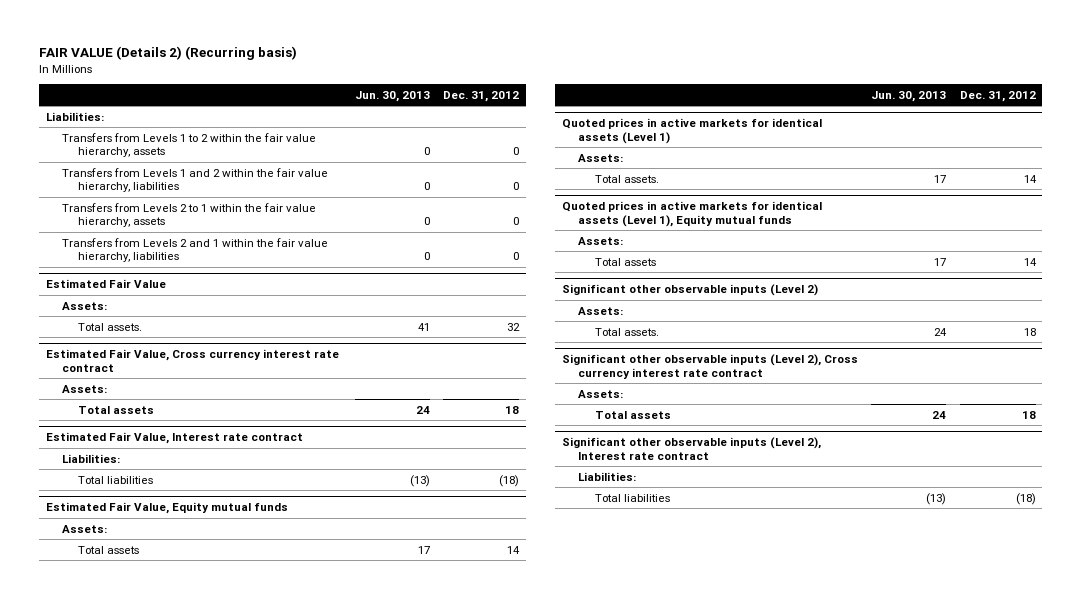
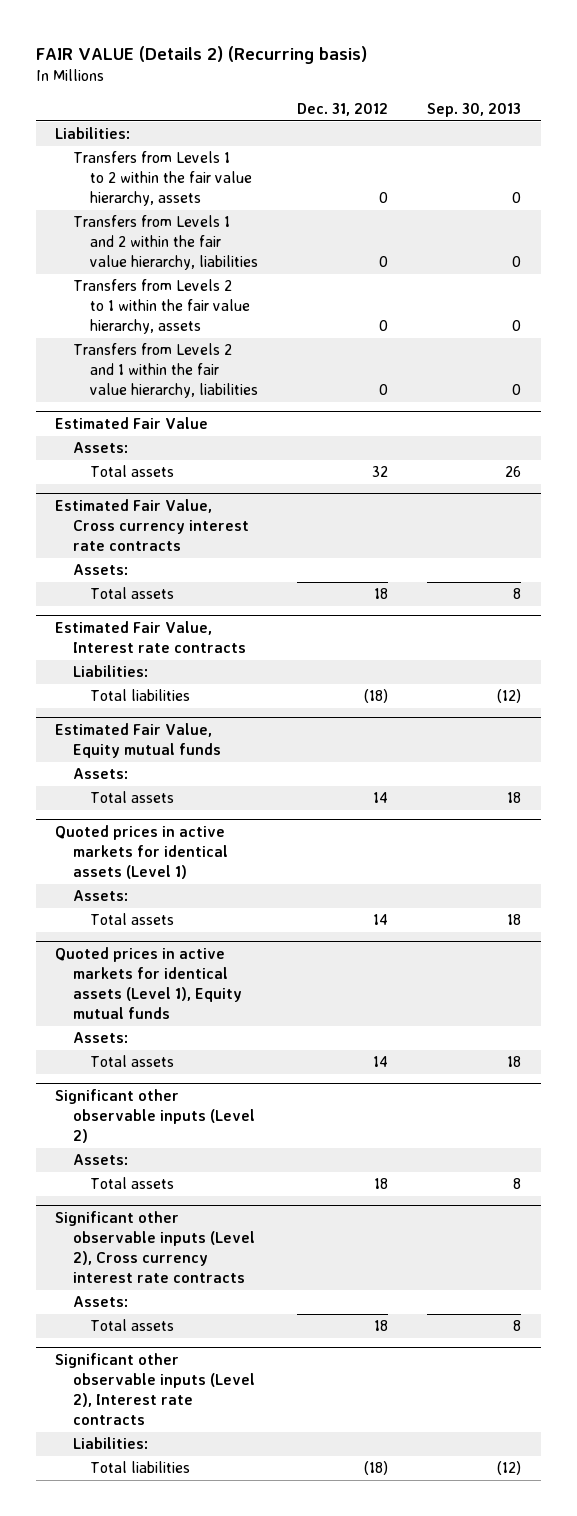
- | Jun. 30, 2013 | Dec. 31, 2012
+ | Dec. 31, 2012 | Sep. 30, 2013
@ Estimated Fair Value
- Total assets. | 41 | 32
- Estimated Fair Value, Cross currency interest rate contract
@ Estimated Fair Value
+ Total assets | 32 | 26
+ Estimated Fair Value, Cross currency interest rate contracts
- Estimated Fair Value, Interest rate contract
+ Estimated Fair Value, Interest rate contracts
@ Quoted prices in active markets for identical assets (Level 1)
- Total assets. | 17 | 14
+ Total assets | 14 | 18
@ Significant other observable inputs (Level 2)
- Total assets. | 24 | 18
- Significant other observable inputs (Level 2), Cross currency interest rate contract
@ Significant other observable inputs (Level 2)
+ Total assets | 18 | 8
+ Significant other observable inputs (Level 2), Cross currency interest rate contracts
- Significant other observable inputs (Level 2), Interest rate contract
+ Significant other observable inputs (Level 2), Interest rate contracts

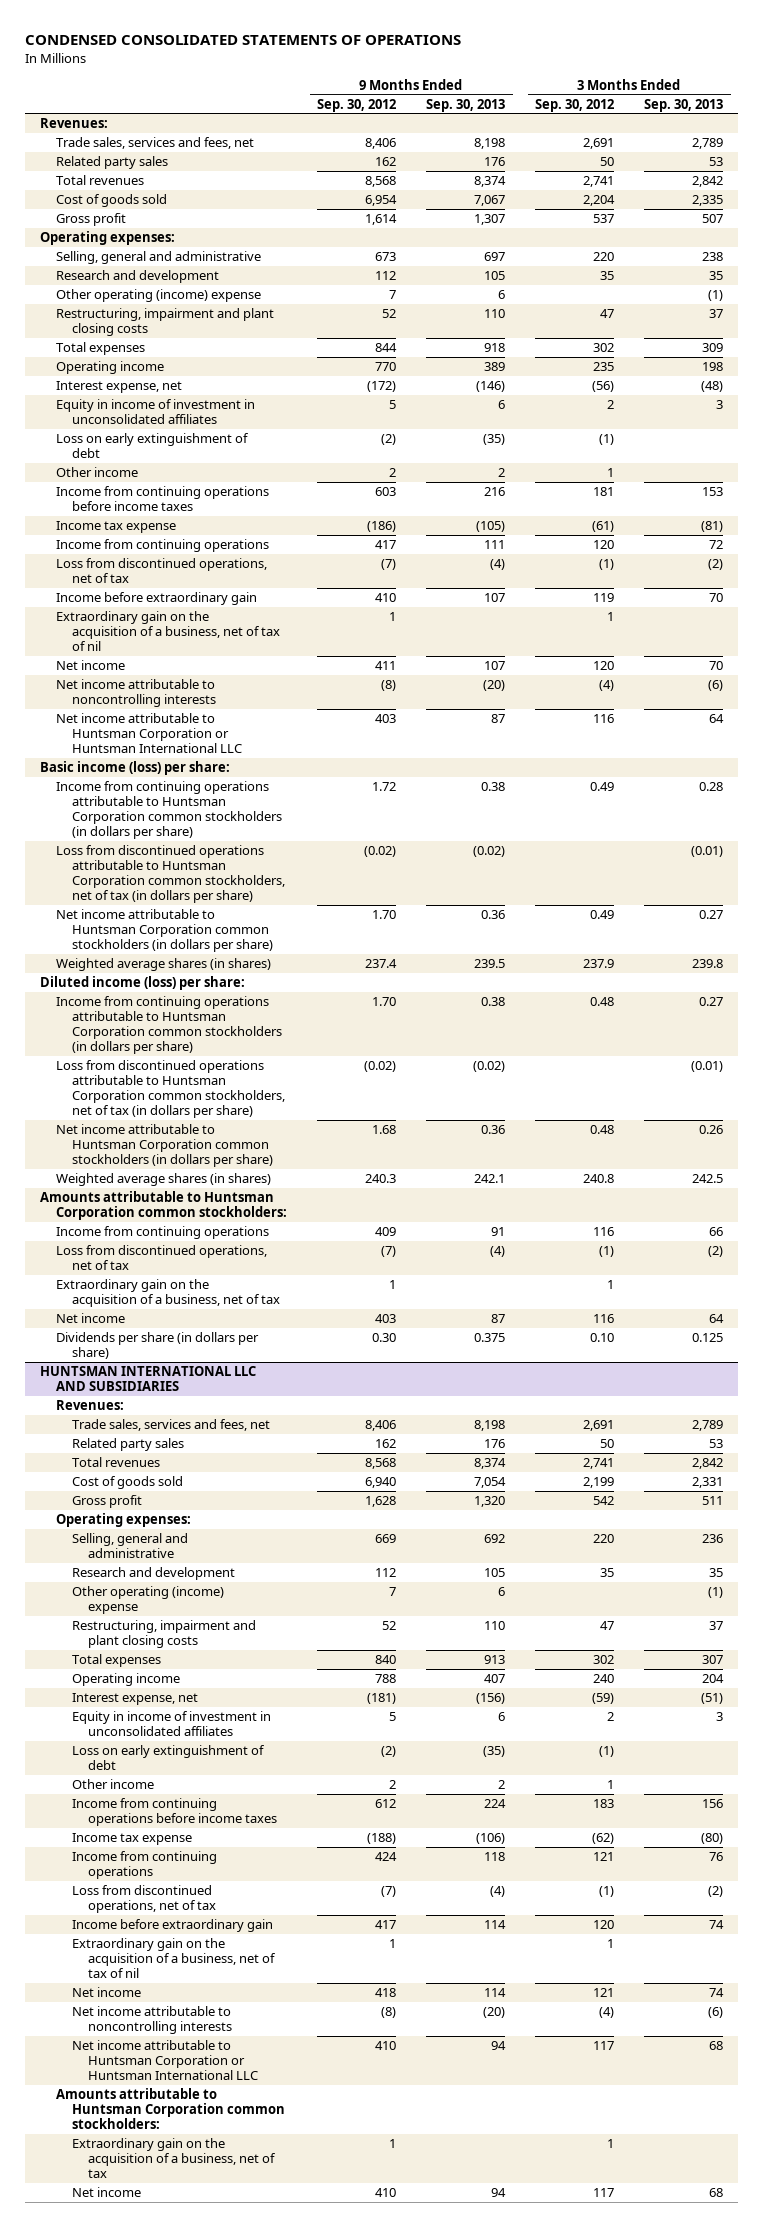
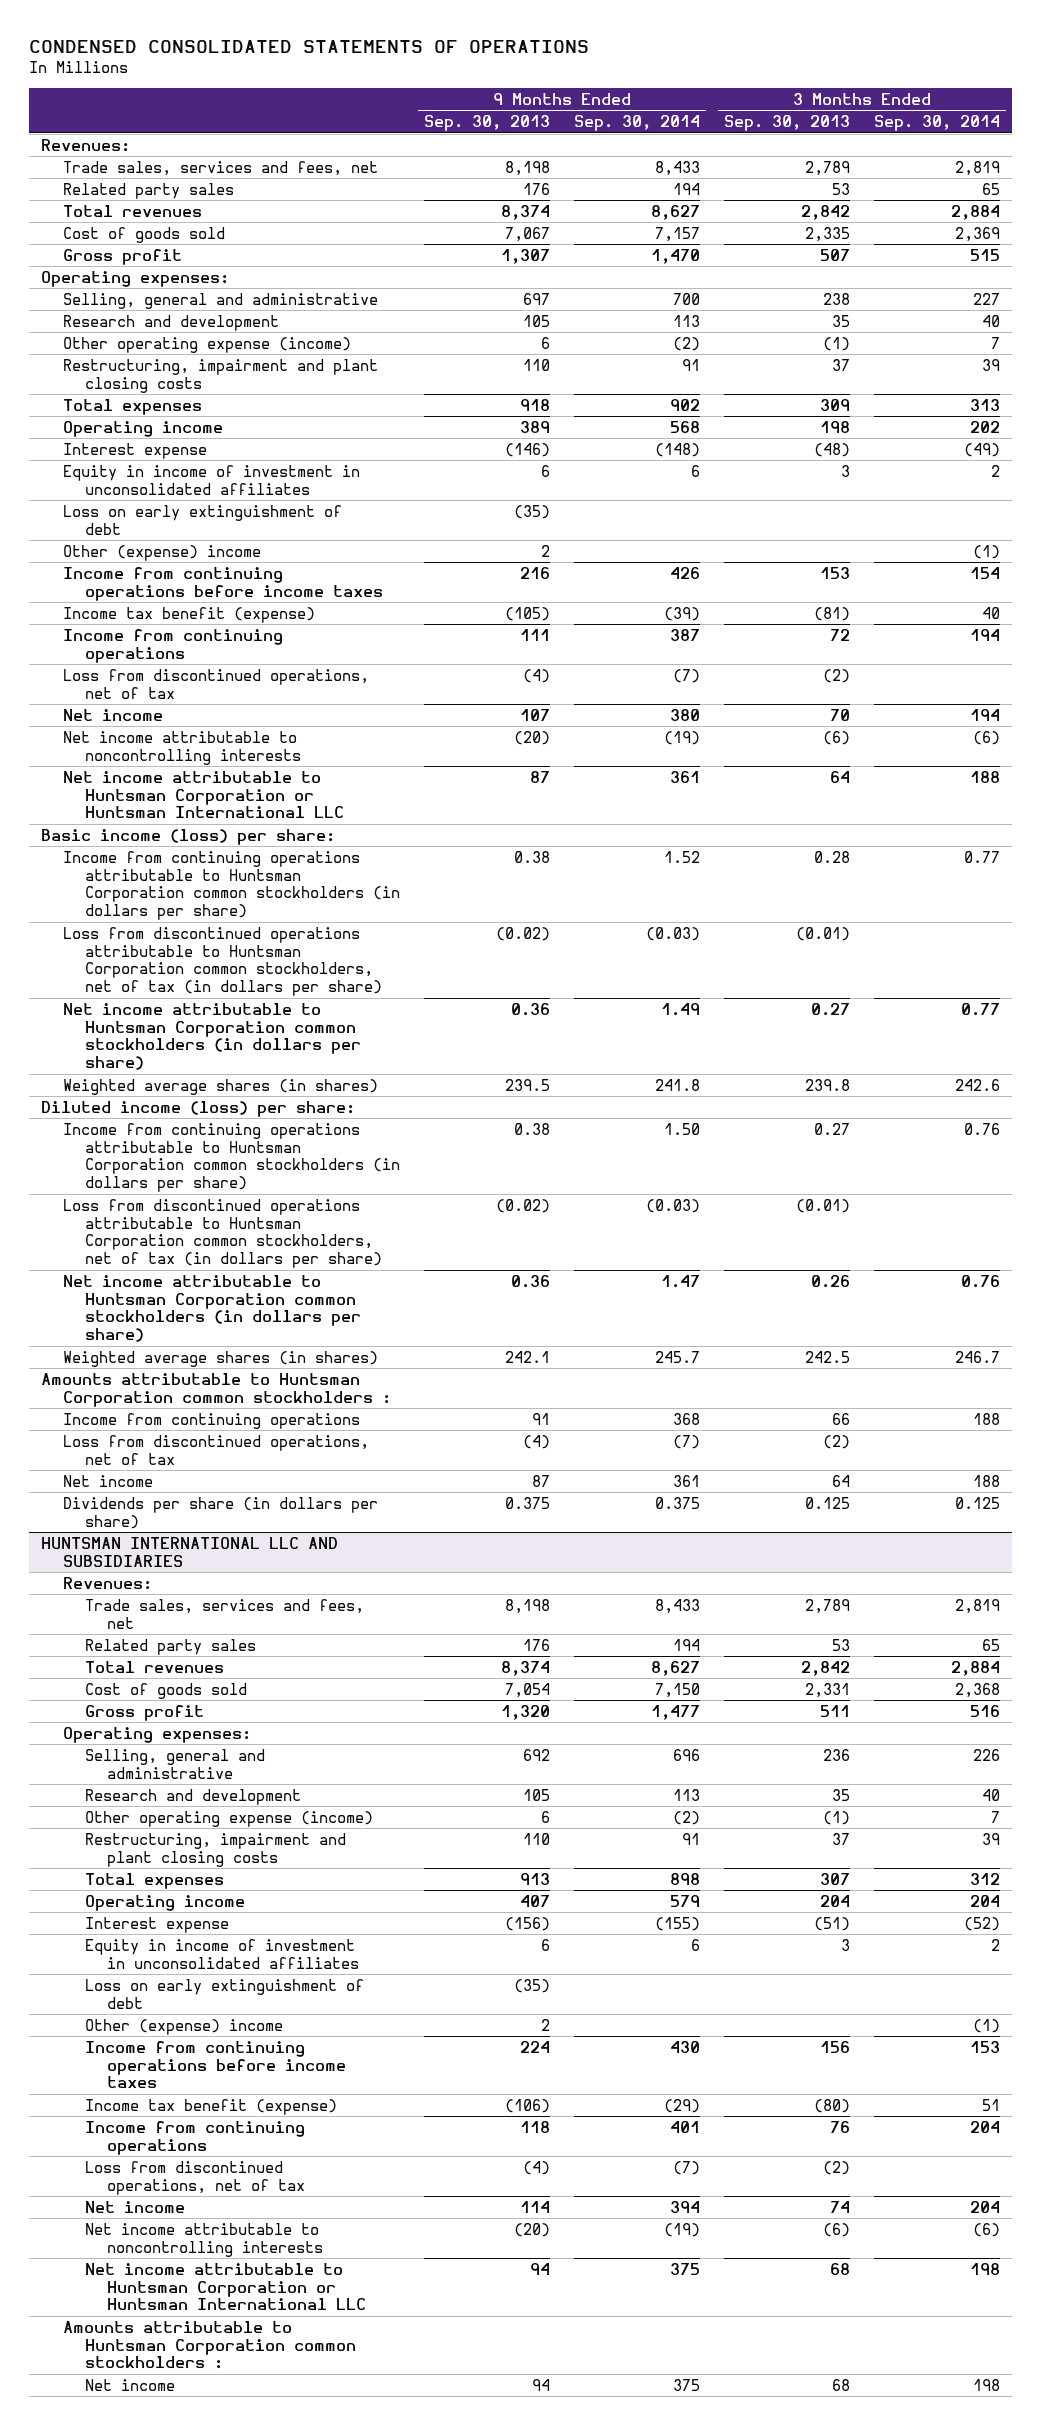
- | 9 Months Ended Sep. 30, 2012 | 9 Months Ended Sep. 30, 2013 | 3 Months Ended Sep. 30, 2012 | 3 Months Ended Sep. 30, 2013
+ | 9 Months Ended Sep. 30, 2013 | 9 Months Ended Sep. 30, 2014 | 3 Months Ended Sep. 30, 2013 | 3 Months Ended Sep. 30, 2014
- Other operating (income) expense | 7 | 6 | | (1)
+ Other operating expense (income) | 6 | (2) | (1) | 7
- Interest expense, net | (172) | (146) | (56) | (48)
+ Interest expense | (146) | (148) | (48) | (49)
- Other income | 2 | 2 | 1 |
+ Other (expense) income | 2 | | | (1)
- Income tax expense | (186) | (105) | (61) | (81)
+ Income tax benefit (expense) | (105) | (39) | (81) | 40
- Income before extraordinary gain | 410 | 107 | 119 | 70
- Extraordinary gain on the acquisition of a business, net of tax of nil | 1 | | 1 |
- Amounts attributable to Huntsman Corporation common stockholders:
+ Amounts attributable to Huntsman Corporation common stockholders :
- Extraordinary gain on the acquisition of a business, net of tax | 1 | | 1 |
@ HUNTSMAN INTERNATIONAL LLC AND SUBSIDIARIES
- Other operating (income) expense | 7 | 6 | | (1)
+ Other operating expense (income) | 6 | (2) | (1) | 7
- Interest expense, net | (181) | (156) | (59) | (51)
+ Interest expense | (156) | (155) | (51) | (52)
- Other income | 2 | 2 | 1 |
+ Other (expense) income | 2 | | | (1)
- Income tax expense | (188) | (106) | (62) | (80)
+ Income tax benefit (expense) | (106) | (29) | (80) | 51
- Income before extraordinary gain | 417 | 114 | 120 | 74
- Extraordinary gain on the acquisition of a business, net of tax of nil | 1 | | 1 |
- Amounts attributable to Huntsman Corporation common stockholders:
- Extraordinary gain on the acquisition of a business, net of tax | 1 | | 1 |
+ Amounts attributable to Huntsman Corporation common stockholders :

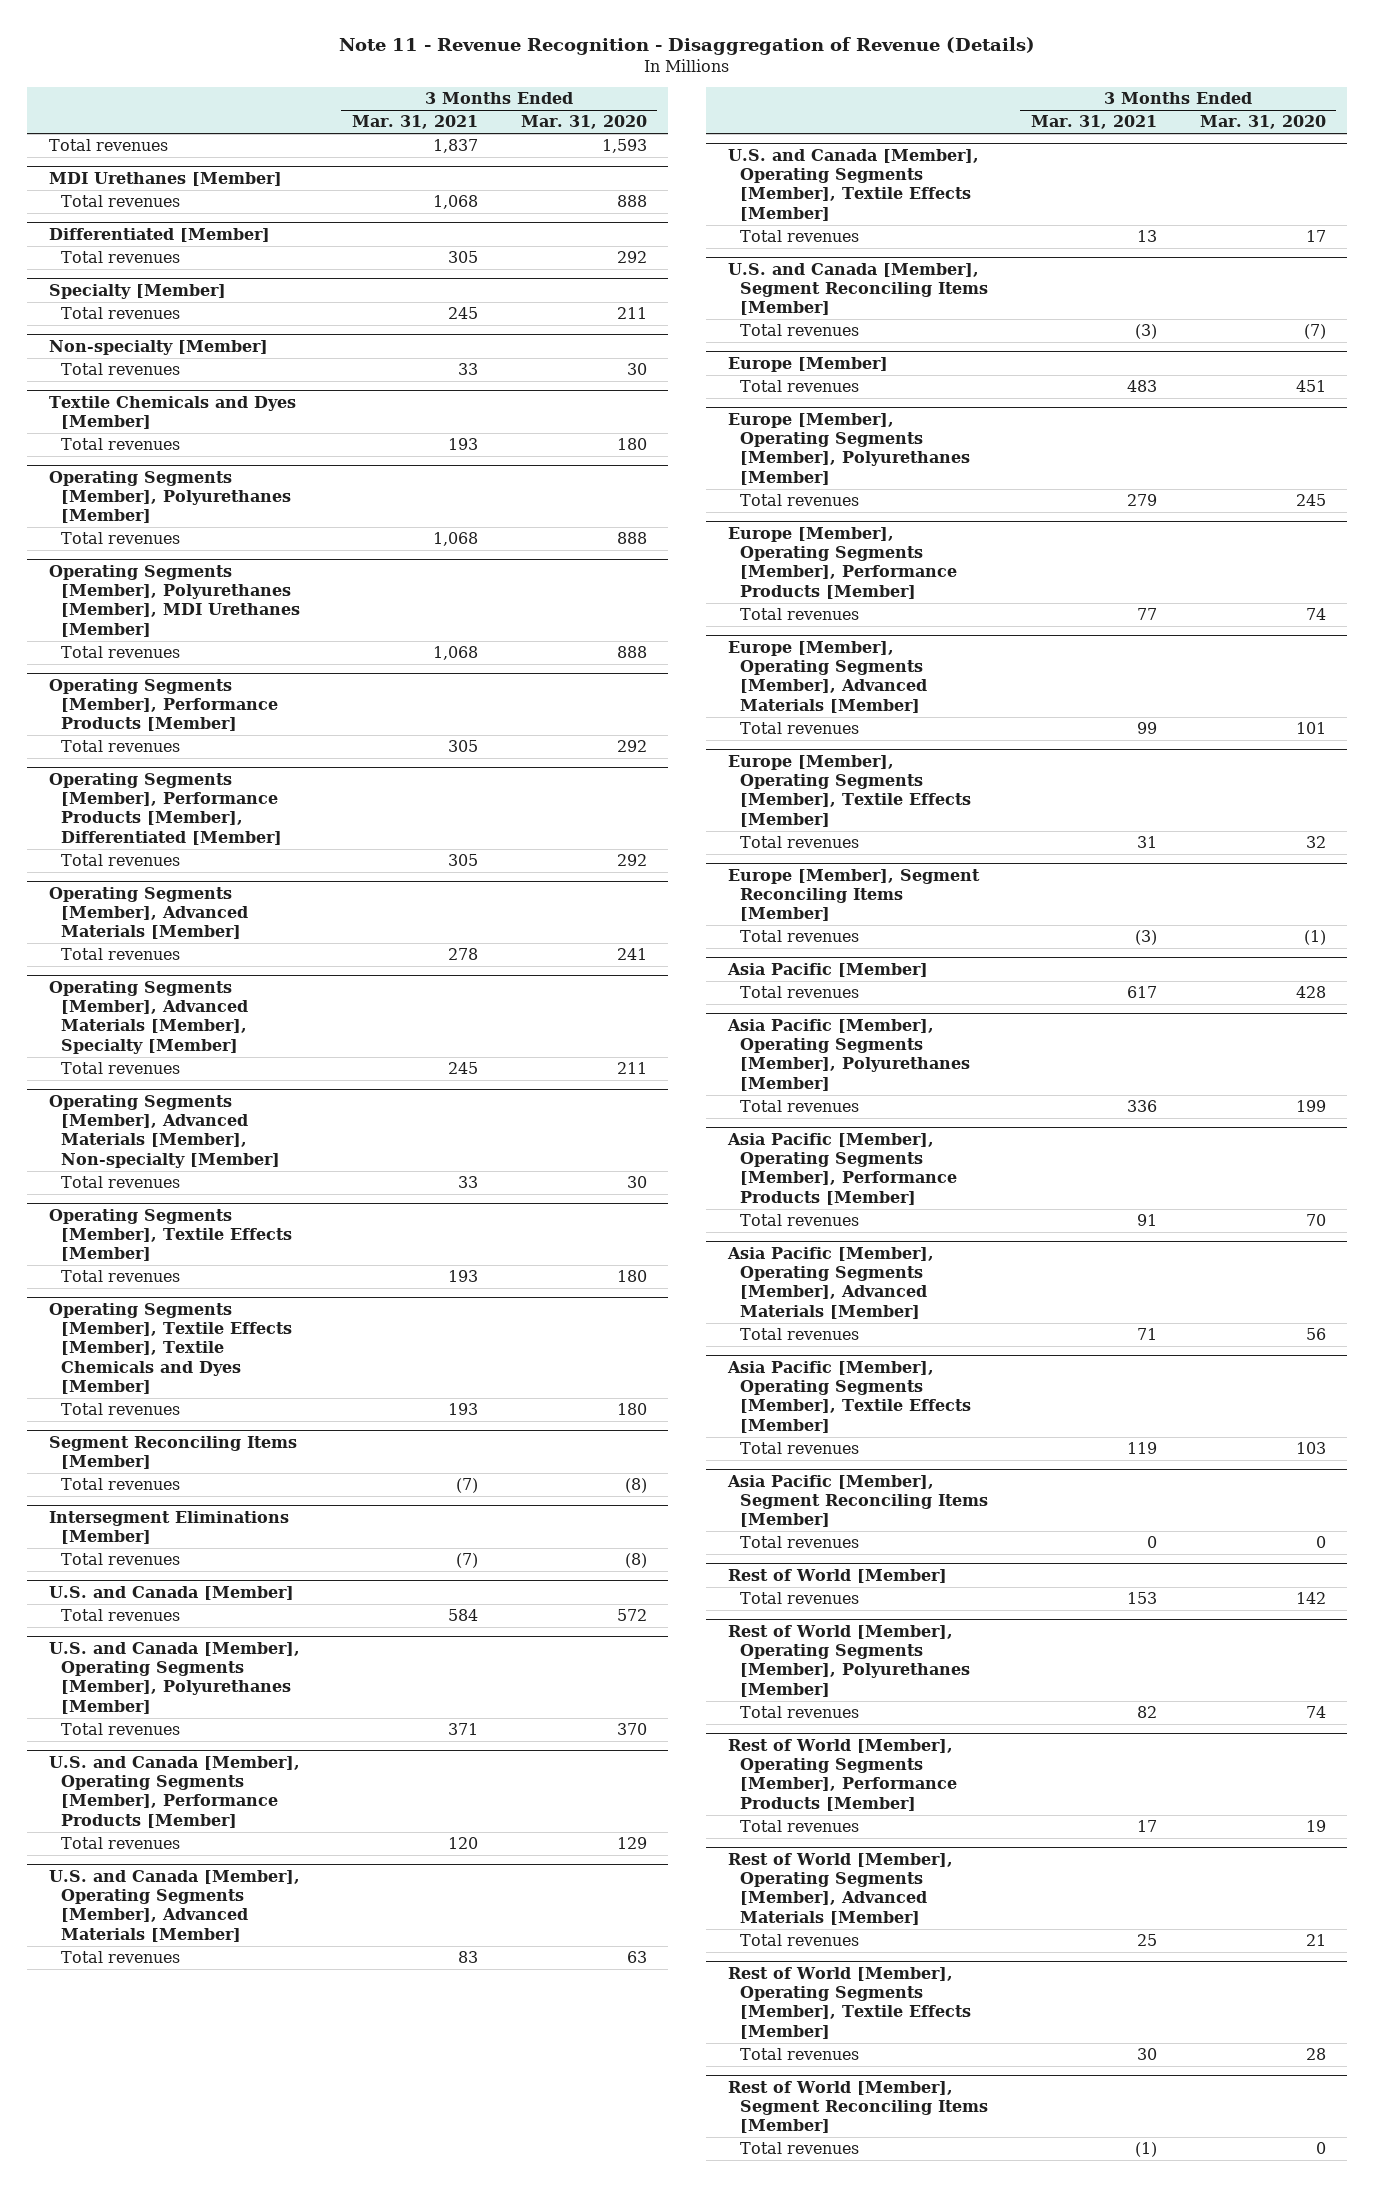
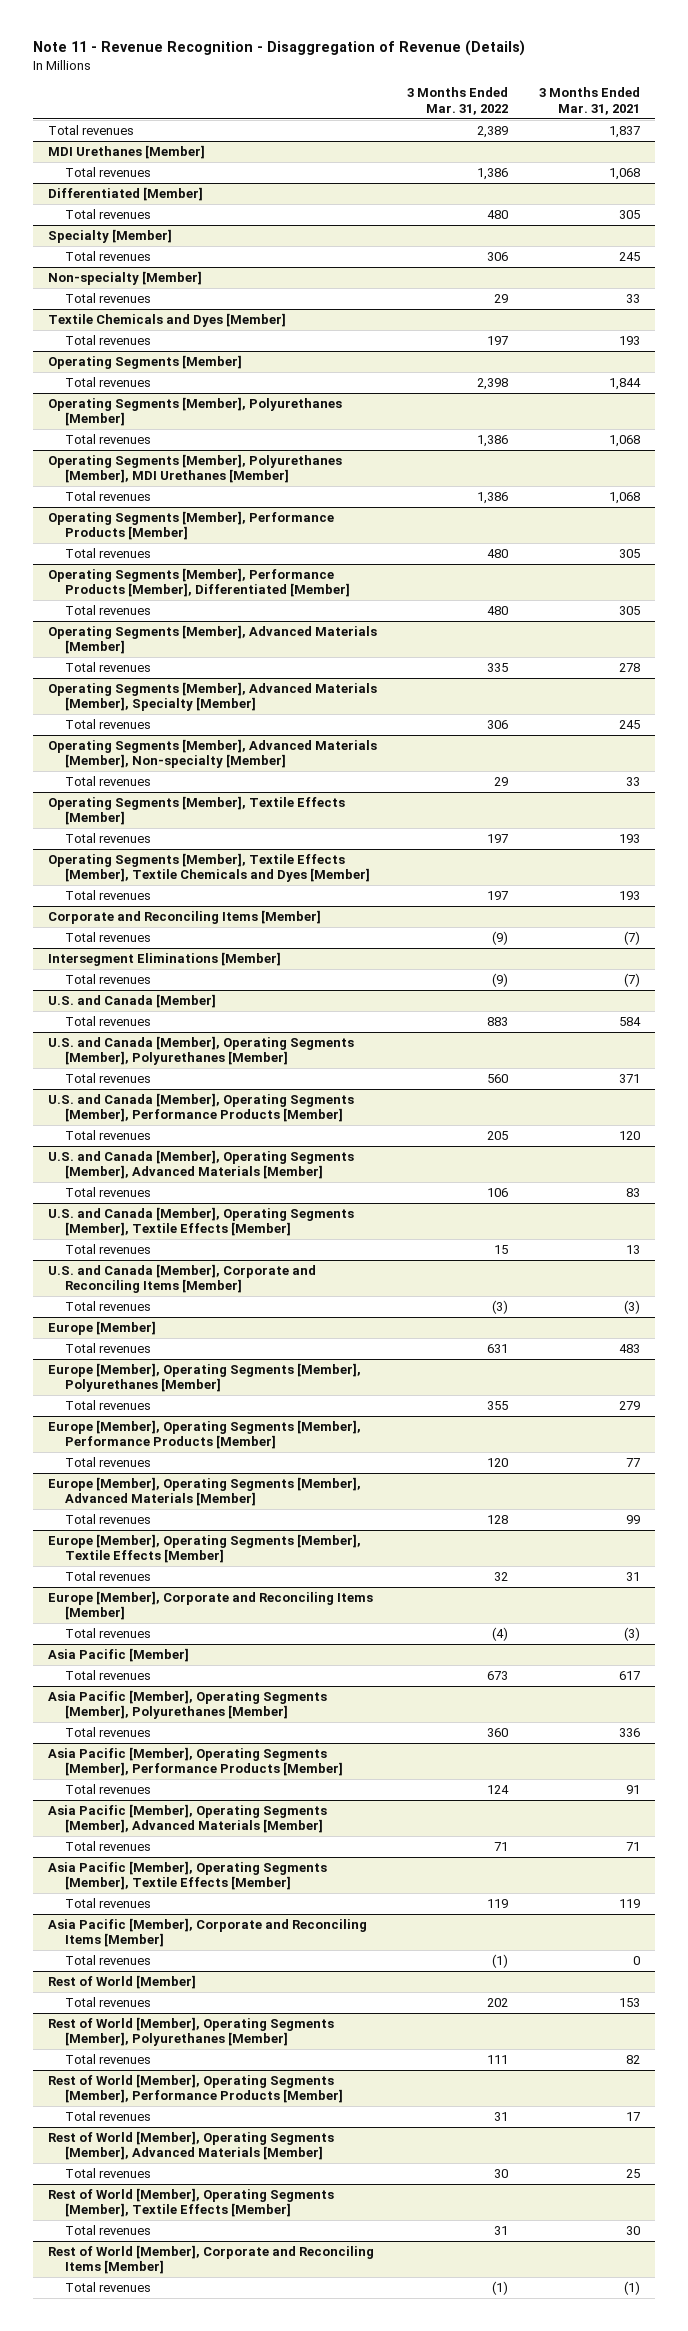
- | 3 Months Ended Mar. 31, 2021 | 3 Months Ended Mar. 31, 2020
+ | 3 Months Ended Mar. 31, 2022 | 3 Months Ended Mar. 31, 2021
+ Operating Segments [Member]
+ Total revenues | 2,398 | 1,844
- Segment Reconciling Items [Member]
+ Corporate and Reconciling Items [Member]
- U.S. and Canada [Member], Segment Reconciling Items [Member]
+ U.S. and Canada [Member], Corporate and Reconciling Items [Member]
- Europe [Member], Segment Reconciling Items [Member]
+ Europe [Member], Corporate and Reconciling Items [Member]
- Asia Pacific [Member], Segment Reconciling Items [Member]
+ Asia Pacific [Member], Corporate and Reconciling Items [Member]
- Rest of World [Member], Segment Reconciling Items [Member]
+ Rest of World [Member], Corporate and Reconciling Items [Member]

